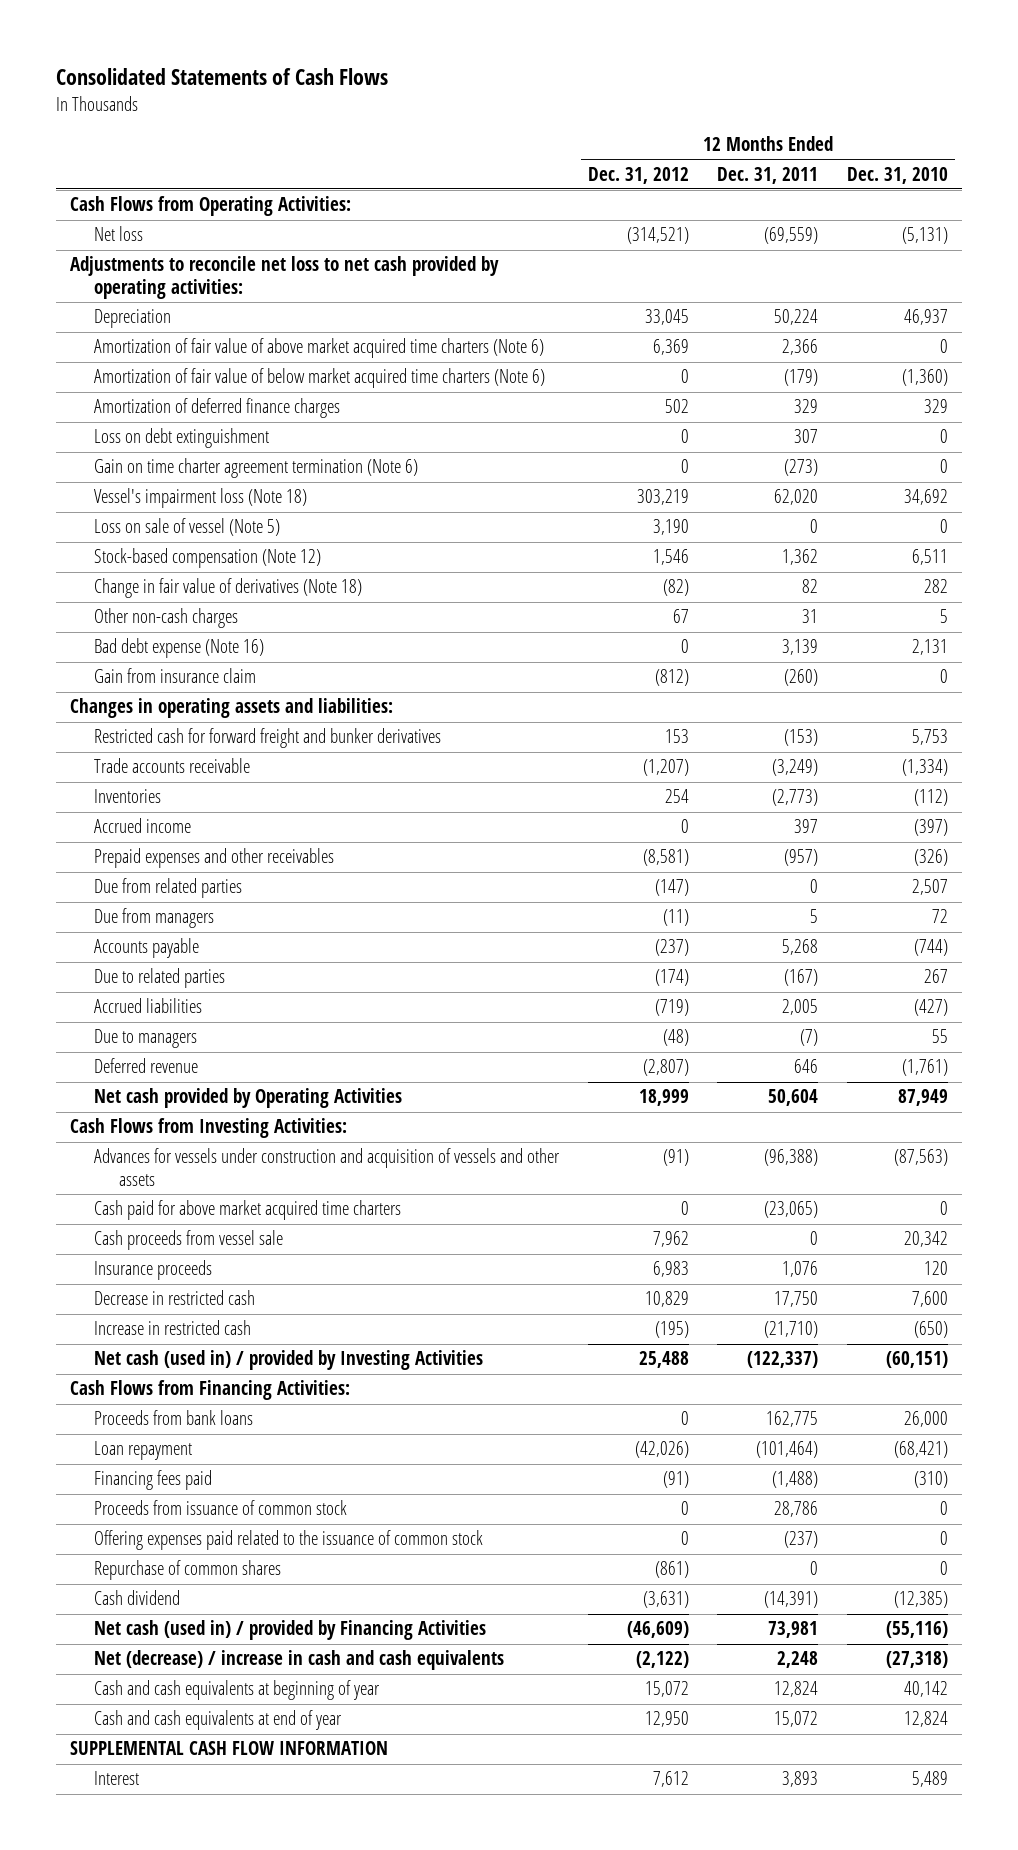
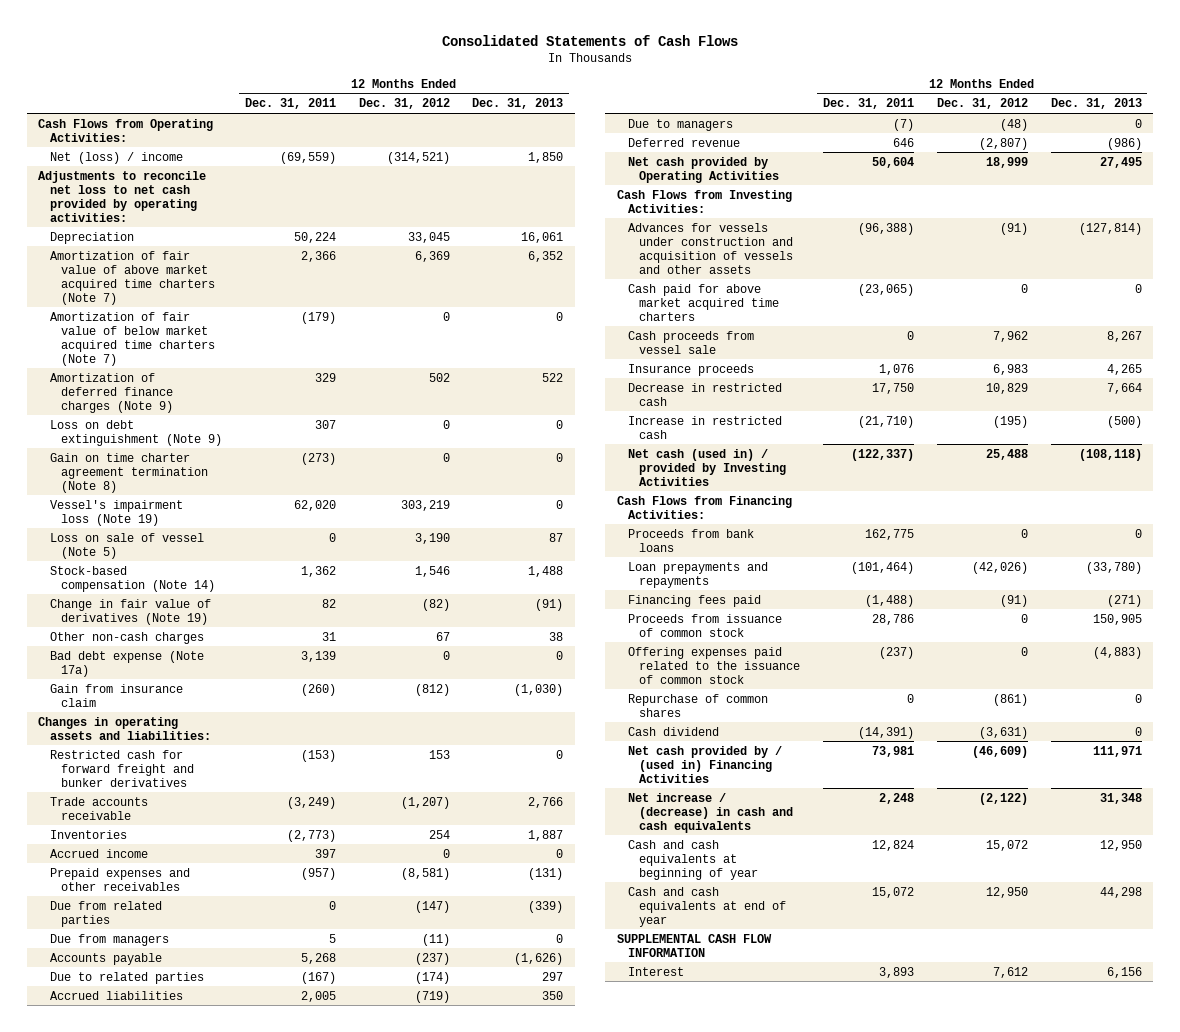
- | 12 Months Ended Dec. 31, 2012 | 12 Months Ended Dec. 31, 2011 | 12 Months Ended Dec. 31, 2010
+ | 12 Months Ended Dec. 31, 2011 | 12 Months Ended Dec. 31, 2012 | 12 Months Ended Dec. 31, 2013
- Net loss | (314,521) | (69,559) | (5,131)
+ Net (loss) / income | (69,559) | (314,521) | 1,850
- Amortization of fair value of above market acquired time charters (Note 6) | 6,369 | 2,366 | 0
- Amortization of fair value of below market acquired time charters (Note 6) | 0 | (179) | (1,360)
- Amortization of deferred finance charges | 502 | 329 | 329
- Loss on debt extinguishment | 0 | 307 | 0
- Gain on time charter agreement termination (Note 6) | 0 | (273) | 0
- Vessel's impairment loss (Note 18) | 303,219 | 62,020 | 34,692
+ Amortization of fair value of above market acquired time charters (Note 7) | 2,366 | 6,369 | 6,352
+ Amortization of fair value of below market acquired time charters (Note 7) | (179) | 0 | 0
+ Amortization of deferred finance charges (Note 9) | 329 | 502 | 522
+ Loss on debt extinguishment (Note 9) | 307 | 0 | 0
+ Gain on time charter agreement termination (Note 8) | (273) | 0 | 0
+ Vessel's impairment loss (Note 19) | 62,020 | 303,219 | 0
- Stock-based compensation (Note 12) | 1,546 | 1,362 | 6,511
- Change in fair value of derivatives (Note 18) | (82) | 82 | 282
+ Stock-based compensation (Note 14) | 1,362 | 1,546 | 1,488
+ Change in fair value of derivatives (Note 19) | 82 | (82) | (91)
- Bad debt expense (Note 16) | 0 | 3,139 | 2,131
+ Bad debt expense (Note 17a) | 3,139 | 0 | 0
- Loan repayment | (42,026) | (101,464) | (68,421)
+ Loan prepayments and repayments | (101,464) | (42,026) | (33,780)
- Net cash (used in) / provided by Financing Activities | (46,609) | 73,981 | (55,116)
- Net (decrease) / increase in cash and cash equivalents | (2,122) | 2,248 | (27,318)
+ Net cash provided by / (used in) Financing Activities | 73,981 | (46,609) | 111,971
+ Net increase / (decrease) in cash and cash equivalents | 2,248 | (2,122) | 31,348

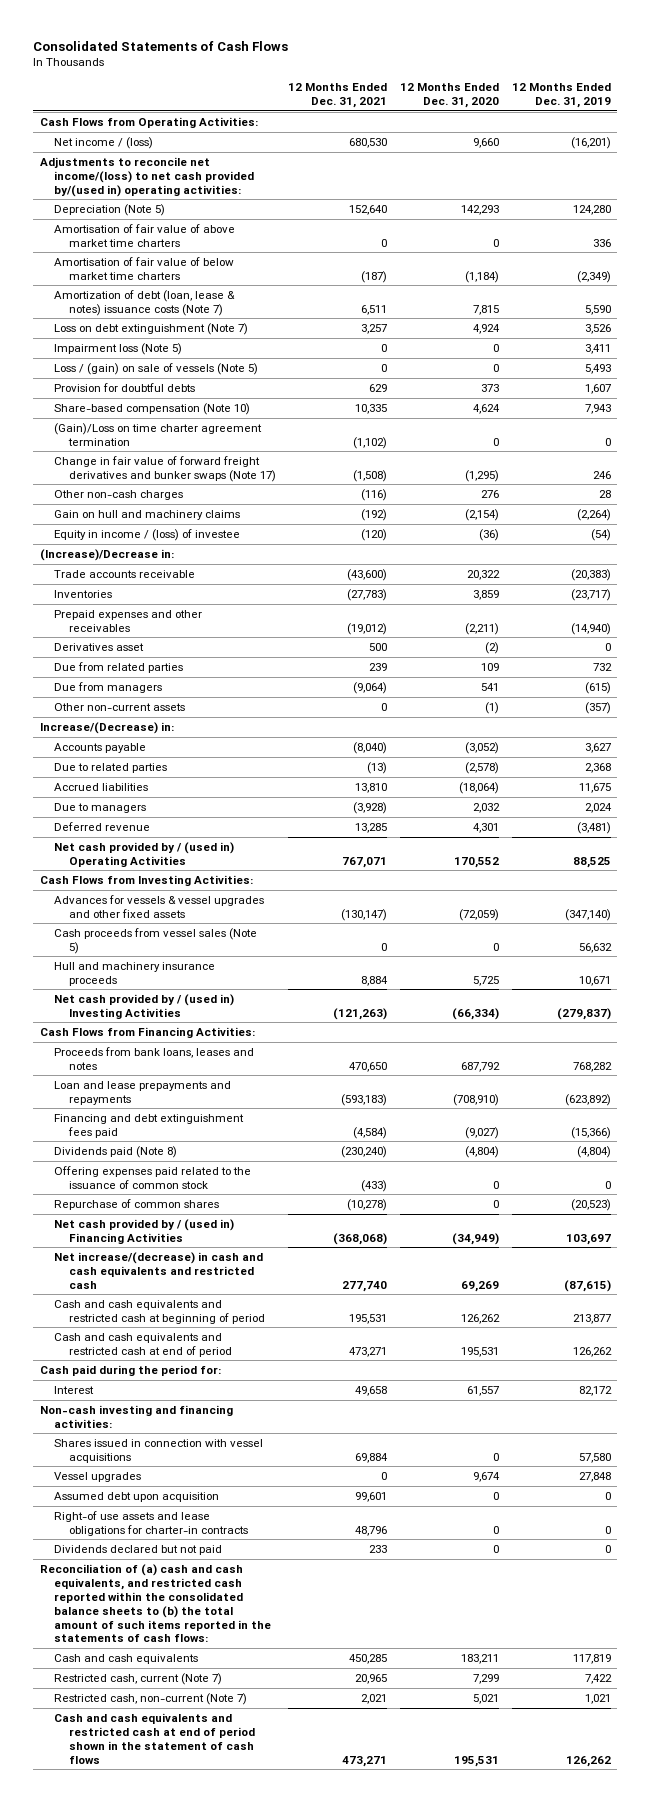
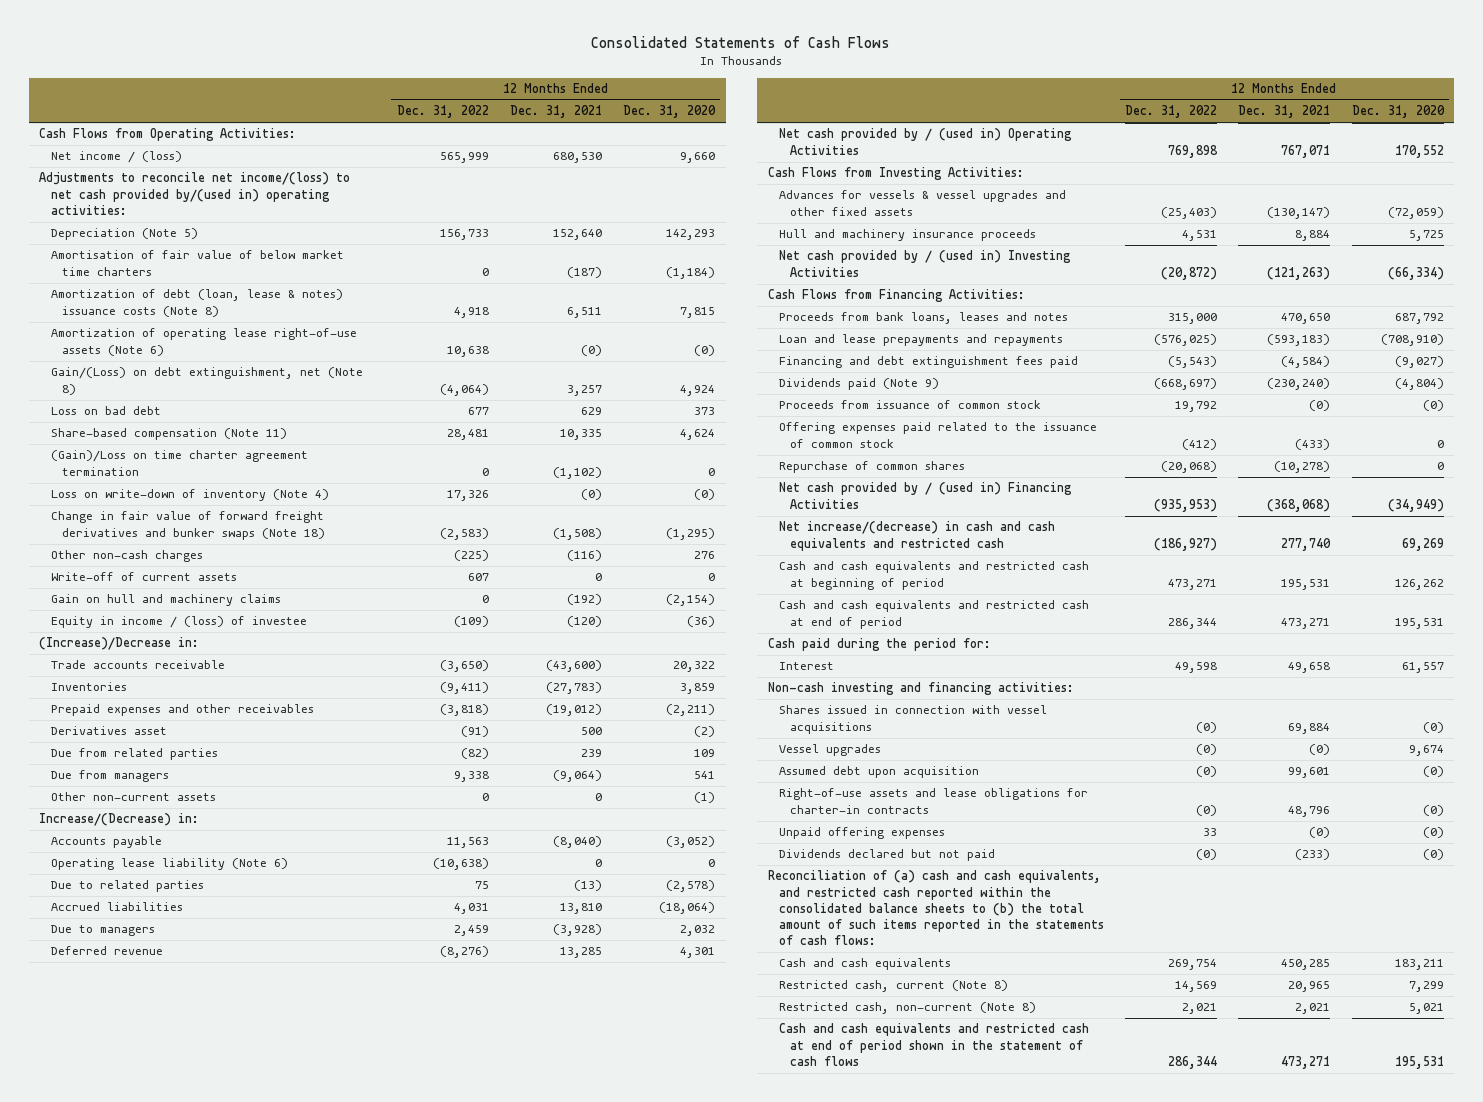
- | 12 Months Ended Dec. 31, 2021 | 12 Months Ended Dec. 31, 2020 | 12 Months Ended Dec. 31, 2019
+ | 12 Months Ended Dec. 31, 2022 | 12 Months Ended Dec. 31, 2021 | 12 Months Ended Dec. 31, 2020
- Amortisation of fair value of above market time charters | 0 | 0 | 336
- Amortization of debt (loan, lease & notes) issuance costs (Note 7) | 6,511 | 7,815 | 5,590
- Loss on debt extinguishment (Note 7) | 3,257 | 4,924 | 3,526
- Impairment loss (Note 5) | 0 | 0 | 3,411
- Loss / (gain) on sale of vessels (Note 5) | 0 | 0 | 5,493
- Provision for doubtful debts | 629 | 373 | 1,607
- Share-based compensation (Note 10) | 10,335 | 4,624 | 7,943
+ Amortization of debt (loan, lease & notes) issuance costs (Note 8) | 4,918 | 6,511 | 7,815
+ Amortization of operating lease right-of-use assets (Note 6) | 10,638 | (0) | (0)
+ Gain/(Loss) on debt extinguishment, net (Note 8) | (4,064) | 3,257 | 4,924
+ Loss on bad debt | 677 | 629 | 373
+ Share-based compensation (Note 11) | 28,481 | 10,335 | 4,624
- Change in fair value of forward freight derivatives and bunker swaps (Note 17) | (1,508) | (1,295) | 246
+ Loss on write-down of inventory (Note 4) | 17,326 | (0) | (0)
+ Change in fair value of forward freight derivatives and bunker swaps (Note 18) | (2,583) | (1,508) | (1,295)
+ Write-off of current assets | 607 | 0 | 0
+ Operating lease liability (Note 6) | (10,638) | 0 | 0
- Cash proceeds from vessel sales (Note 5) | 0 | 0 | 56,632
- Dividends paid (Note 8) | (230,240) | (4,804) | (4,804)
+ Dividends paid (Note 9) | (668,697) | (230,240) | (4,804)
+ Proceeds from issuance of common stock | 19,792 | (0) | (0)
- Shares issued in connection with vessel acquisitions | 69,884 | 0 | 57,580
- Vessel upgrades | 0 | 9,674 | 27,848
- Assumed debt upon acquisition | 99,601 | 0 | 0
- Right-of use assets and lease obligations for charter-in contracts | 48,796 | 0 | 0
- Dividends declared but not paid | 233 | 0 | 0
+ Shares issued in connection with vessel acquisitions | (0) | 69,884 | (0)
+ Vessel upgrades | (0) | (0) | 9,674
+ Assumed debt upon acquisition | (0) | 99,601 | (0)
+ Right-of-use assets and lease obligations for charter-in contracts | (0) | 48,796 | (0)
+ Unpaid offering expenses | 33 | (0) | (0)
+ Dividends declared but not paid | (0) | (233) | (0)
- Restricted cash, current (Note 7) | 20,965 | 7,299 | 7,422
- Restricted cash, non-current (Note 7) | 2,021 | 5,021 | 1,021
+ Restricted cash, current (Note 8) | 14,569 | 20,965 | 7,299
+ Restricted cash, non-current (Note 8) | 2,021 | 2,021 | 5,021

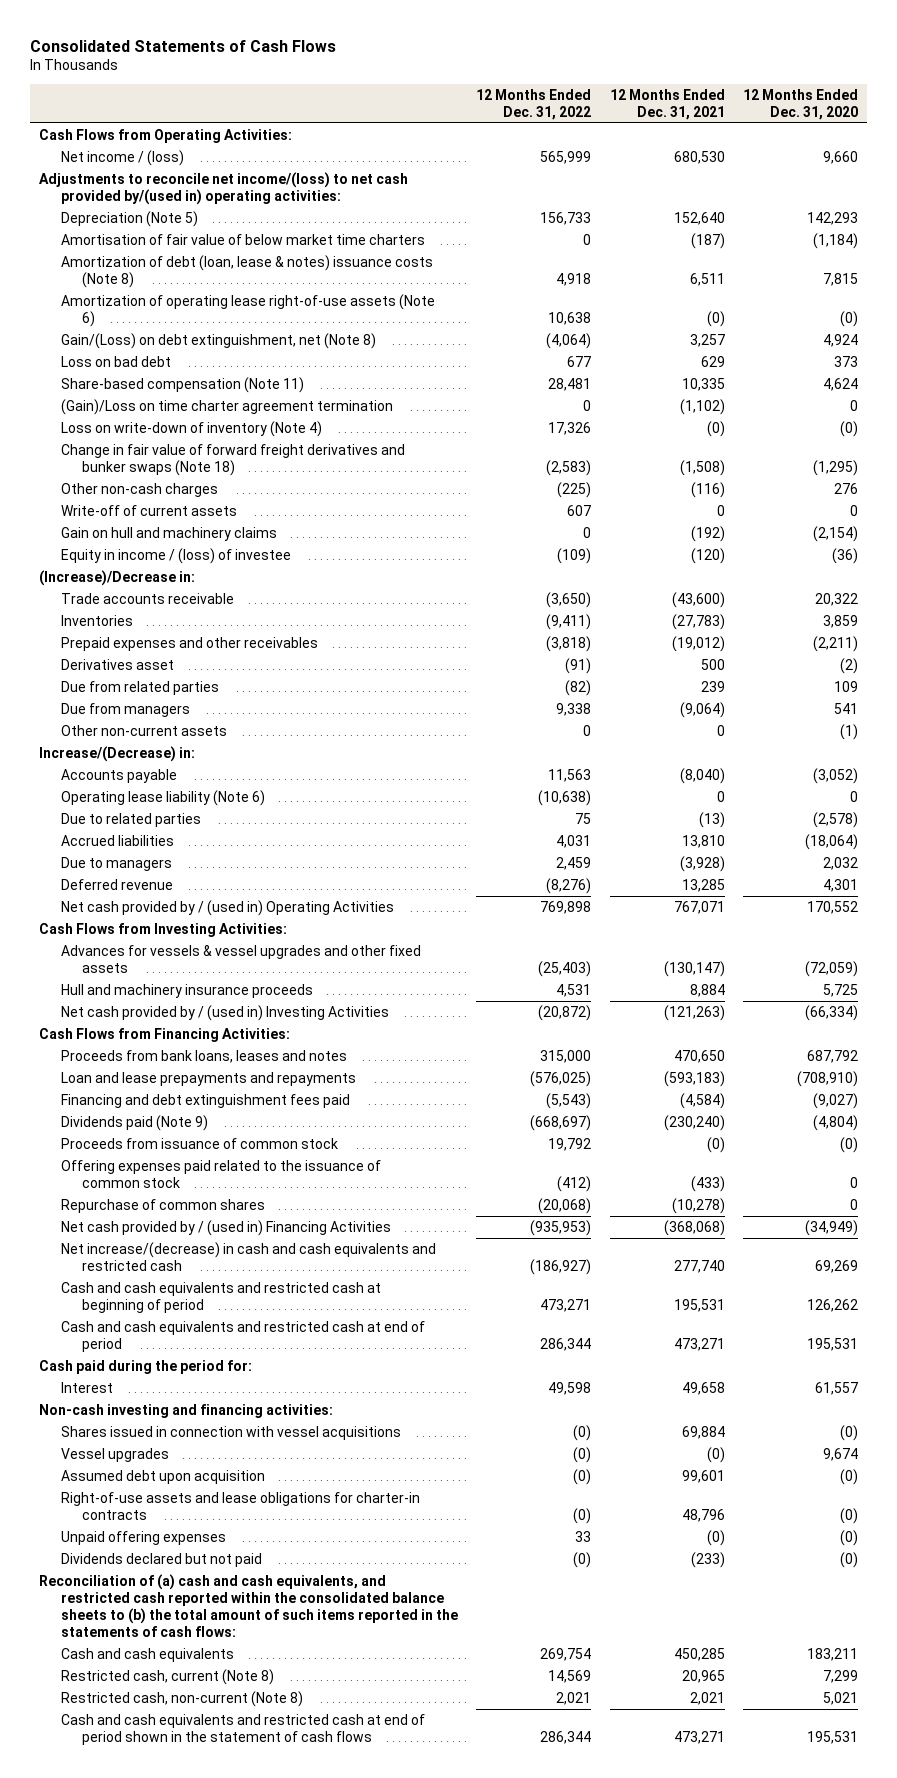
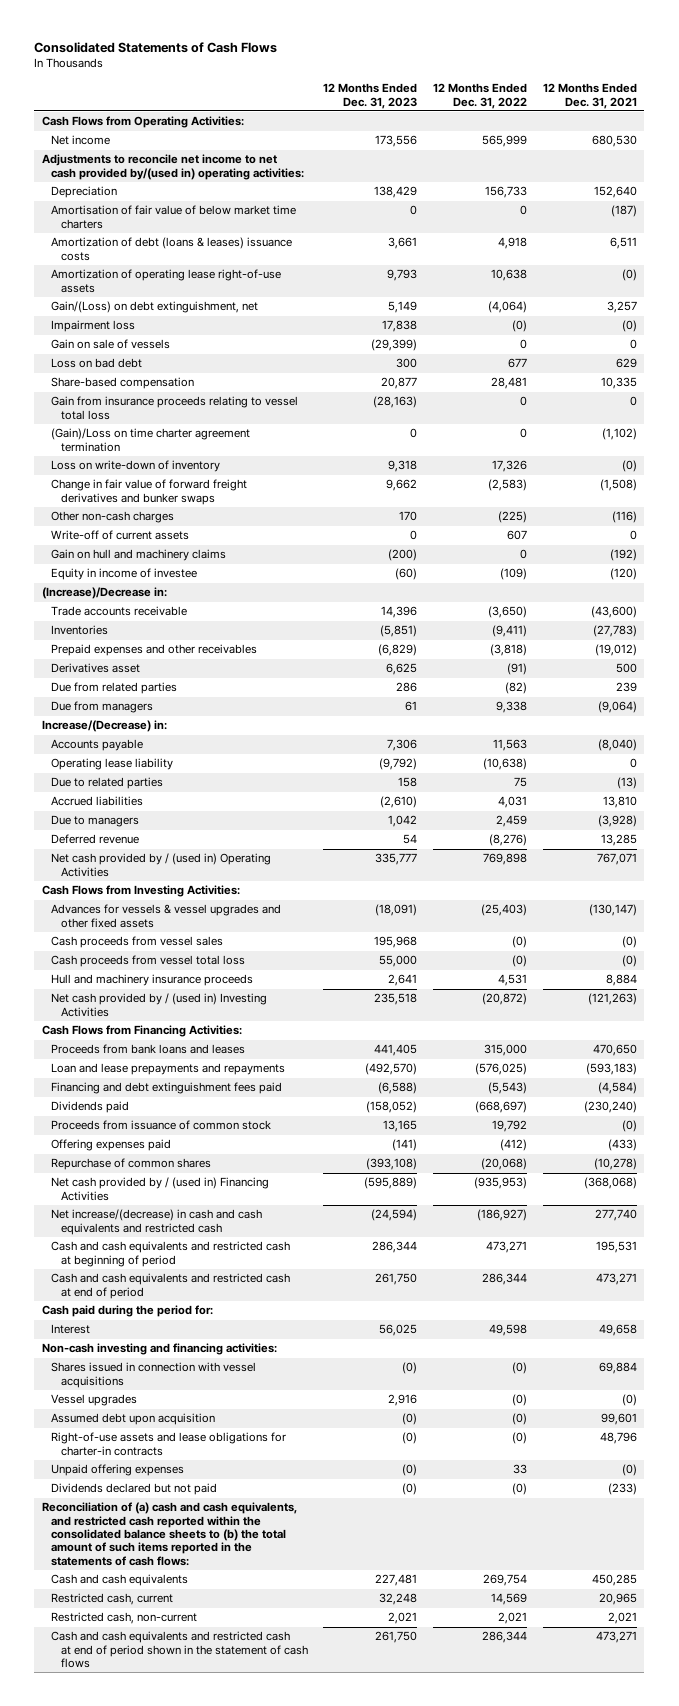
- | 12 Months Ended Dec. 31, 2022 | 12 Months Ended Dec. 31, 2021 | 12 Months Ended Dec. 31, 2020
+ | 12 Months Ended Dec. 31, 2023 | 12 Months Ended Dec. 31, 2022 | 12 Months Ended Dec. 31, 2021
- Net income / (loss) | 565,999 | 680,530 | 9,660
- Adjustments to reconcile net income/(loss) to net cash provided by/(used in) operating activities:
- Depreciation (Note 5) | 156,733 | 152,640 | 142,293
+ Net income | 173,556 | 565,999 | 680,530
+ Adjustments to reconcile net income to net cash provided by/(used in) operating activities:
+ Depreciation | 138,429 | 156,733 | 152,640
- Amortization of debt (loan, lease & notes) issuance costs (Note 8) | 4,918 | 6,511 | 7,815
- Amortization of operating lease right-of-use assets (Note 6) | 10,638 | (0) | (0)
- Gain/(Loss) on debt extinguishment, net (Note 8) | (4,064) | 3,257 | 4,924
+ Amortization of debt (loans & leases) issuance costs | 3,661 | 4,918 | 6,511
+ Amortization of operating lease right-of-use assets | 9,793 | 10,638 | (0)
+ Gain/(Loss) on debt extinguishment, net | 5,149 | (4,064) | 3,257
+ Impairment loss | 17,838 | (0) | (0)
+ Gain on sale of vessels | (29,399) | 0 | 0
- Share-based compensation (Note 11) | 28,481 | 10,335 | 4,624
+ Share-based compensation | 20,877 | 28,481 | 10,335
+ Gain from insurance proceeds relating to vessel total loss | (28,163) | 0 | 0
- Loss on write-down of inventory (Note 4) | 17,326 | (0) | (0)
- Change in fair value of forward freight derivatives and bunker swaps (Note 18) | (2,583) | (1,508) | (1,295)
+ Loss on write-down of inventory | 9,318 | 17,326 | (0)
+ Change in fair value of forward freight derivatives and bunker swaps | 9,662 | (2,583) | (1,508)
- Equity in income / (loss) of investee | (109) | (120) | (36)
+ Equity in income of investee | (60) | (109) | (120)
- Other non-current assets | 0 | 0 | (1)
- Operating lease liability (Note 6) | (10,638) | 0 | 0
+ Operating lease liability | (9,792) | (10,638) | 0
+ Cash proceeds from vessel sales | 195,968 | (0) | (0)
+ Cash proceeds from vessel total loss | 55,000 | (0) | (0)
- Proceeds from bank loans, leases and notes | 315,000 | 470,650 | 687,792
+ Proceeds from bank loans and leases | 441,405 | 315,000 | 470,650
- Dividends paid (Note 9) | (668,697) | (230,240) | (4,804)
+ Dividends paid | (158,052) | (668,697) | (230,240)
- Offering expenses paid related to the issuance of common stock | (412) | (433) | 0
+ Offering expenses paid | (141) | (412) | (433)
- Restricted cash, current (Note 8) | 14,569 | 20,965 | 7,299
- Restricted cash, non-current (Note 8) | 2,021 | 2,021 | 5,021
+ Restricted cash, current | 32,248 | 14,569 | 20,965
+ Restricted cash, non-current | 2,021 | 2,021 | 2,021

